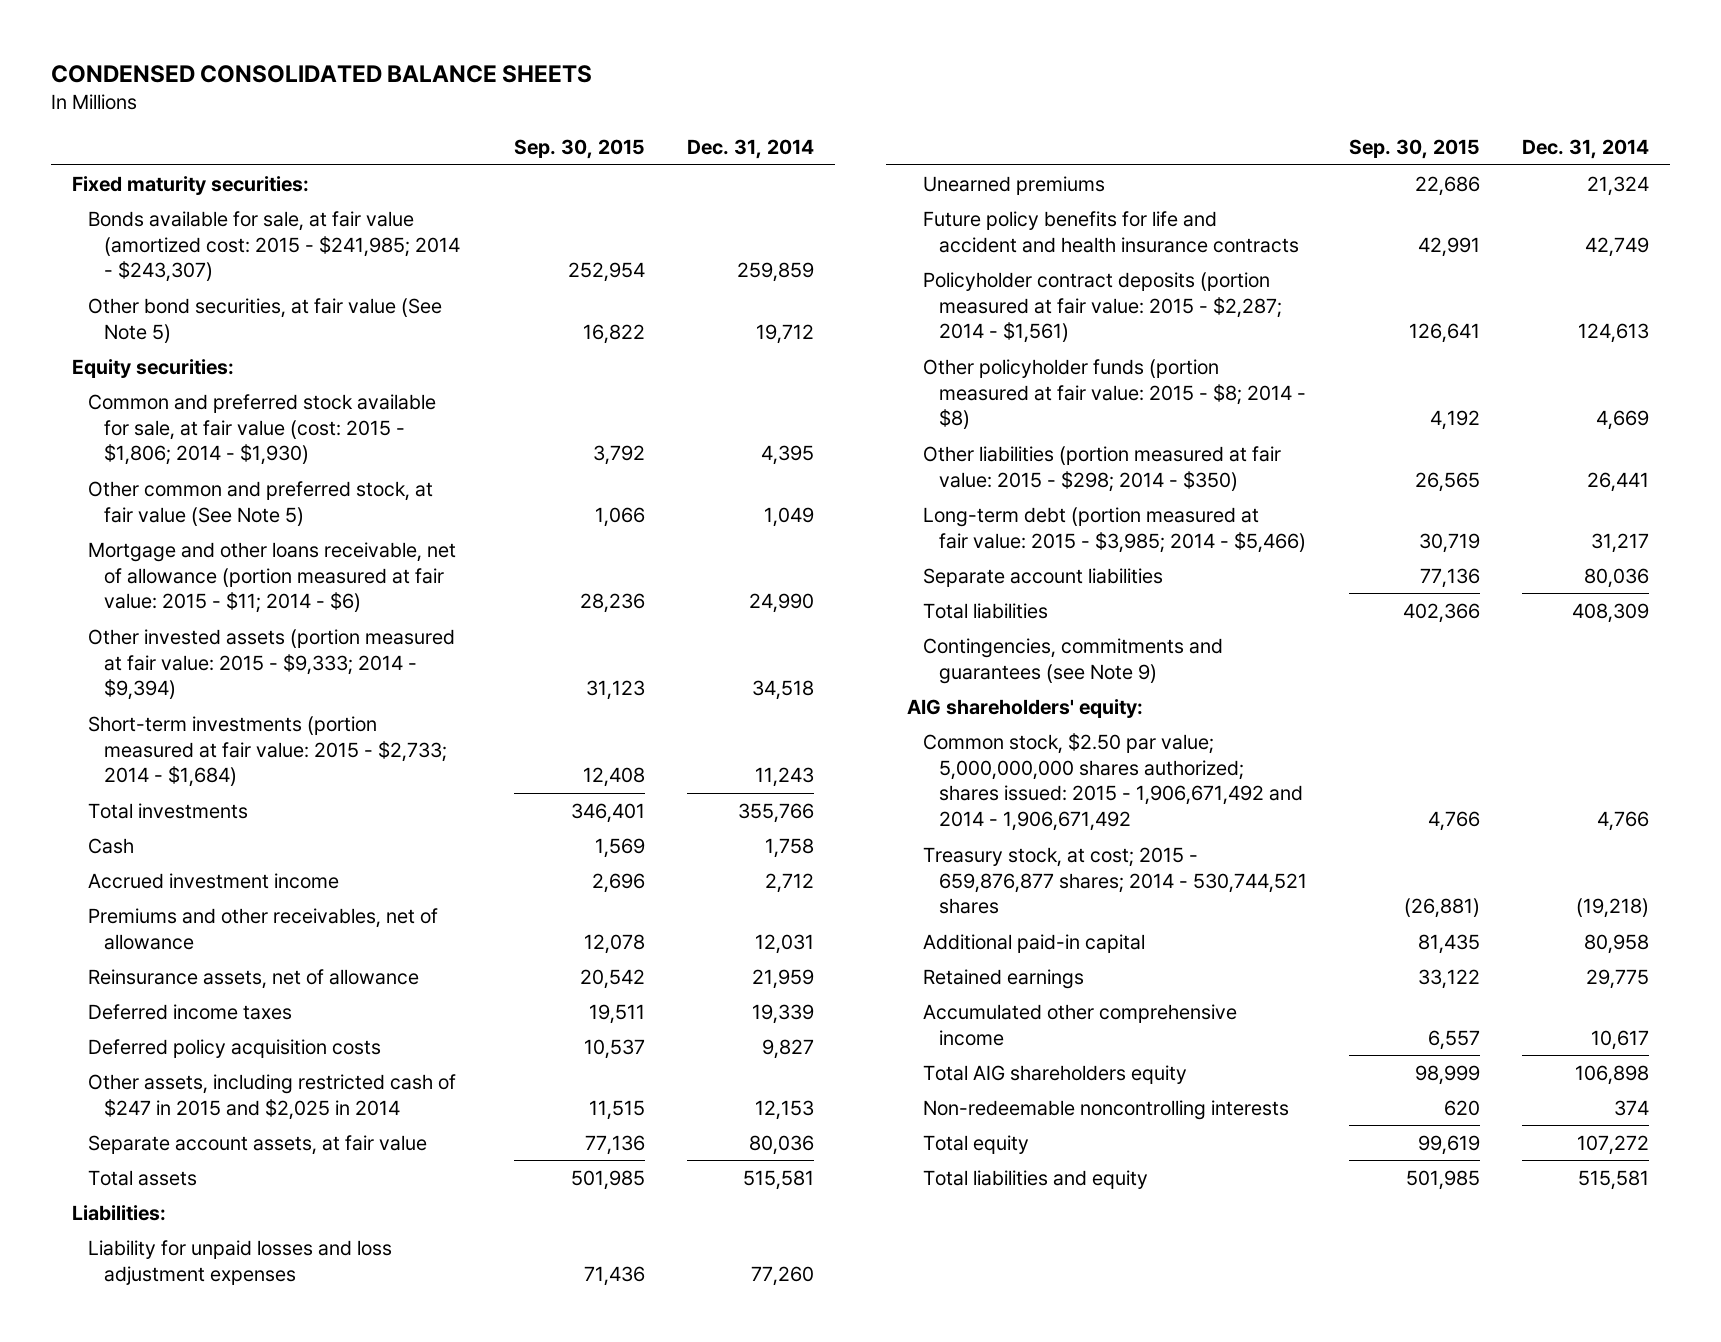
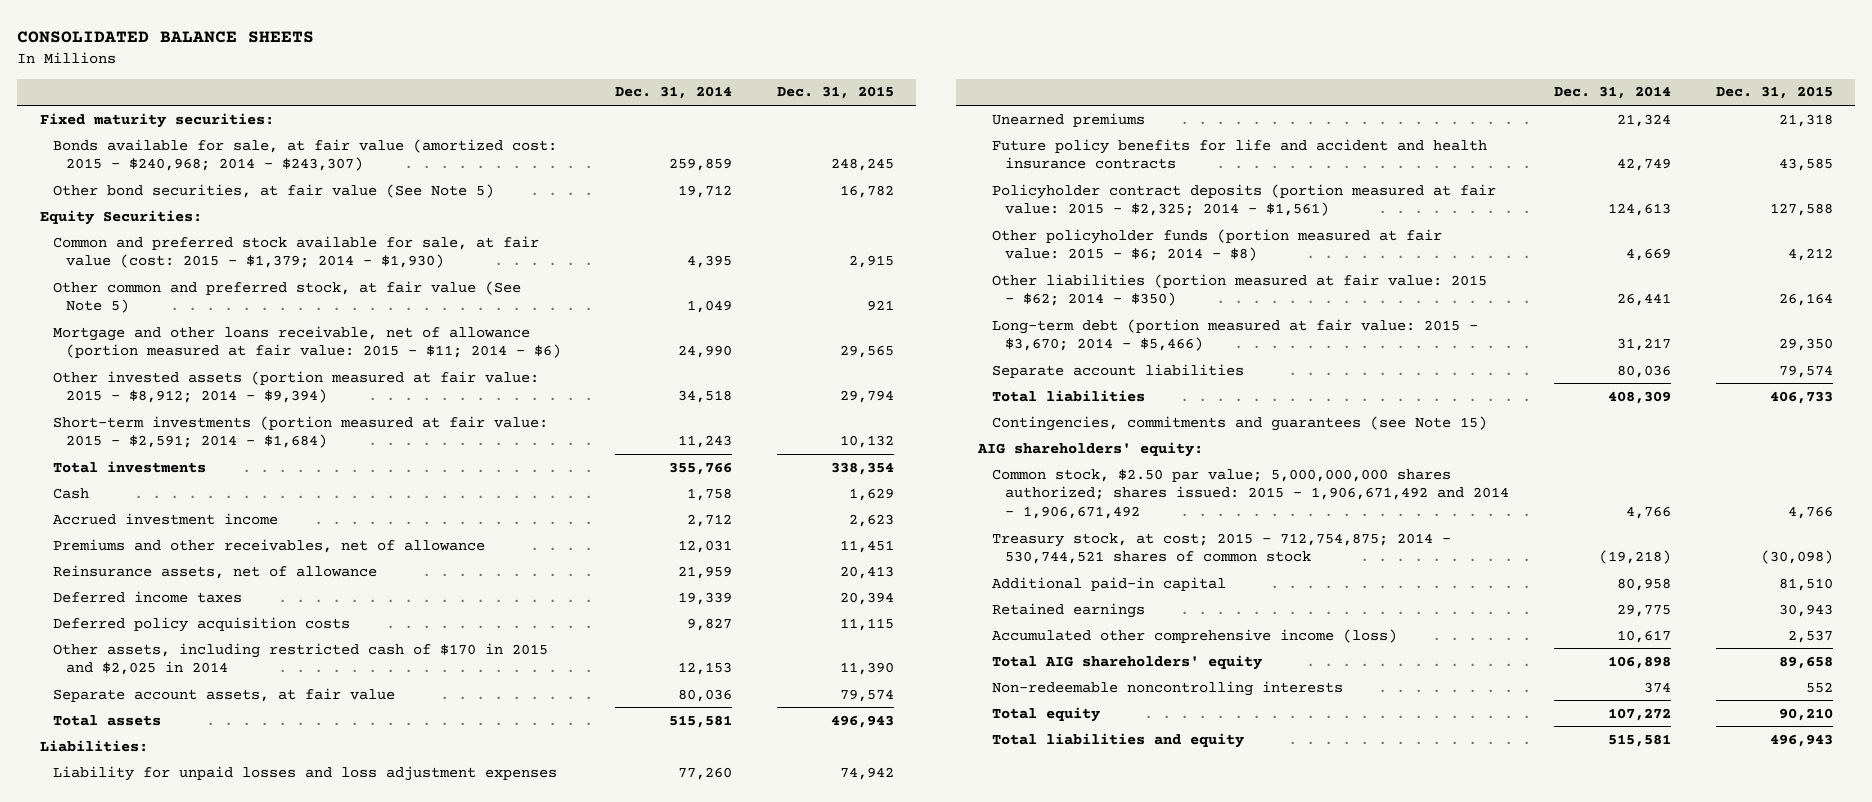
- CONDENSED CONSOLIDATED BALANCE SHEETS
+ CONSOLIDATED BALANCE SHEETS
- | Sep. 30, 2015 | Dec. 31, 2014
+ | Dec. 31, 2014 | Dec. 31, 2015
- Bonds available for sale, at fair value (amortized cost: 2015 - $241,985; 2014 - $243,307) | 252,954 | 259,859
+ Bonds available for sale, at fair value (amortized cost: 2015 - $240,968; 2014 - $243,307) | 259,859 | 248,245
- Equity securities:
- Common and preferred stock available for sale, at fair value (cost: 2015 - $1,806; 2014 - $1,930) | 3,792 | 4,395
+ Equity Securities:
+ Common and preferred stock available for sale, at fair value (cost: 2015 - $1,379; 2014 - $1,930) | 4,395 | 2,915
- Other invested assets (portion measured at fair value: 2015 - $9,333; 2014 - $9,394) | 31,123 | 34,518
- Short-term investments (portion measured at fair value: 2015 - $2,733; 2014 - $1,684) | 12,408 | 11,243
+ Other invested assets (portion measured at fair value: 2015 - $8,912; 2014 - $9,394) | 34,518 | 29,794
+ Short-term investments (portion measured at fair value: 2015 - $2,591; 2014 - $1,684) | 11,243 | 10,132
- Other assets, including restricted cash of $247 in 2015 and $2,025 in 2014 | 11,515 | 12,153
+ Other assets, including restricted cash of $170 in 2015 and $2,025 in 2014 | 12,153 | 11,390
- Policyholder contract deposits (portion measured at fair value: 2015 - $2,287; 2014 - $1,561) | 126,641 | 124,613
- Other policyholder funds (portion measured at fair value: 2015 - $8; 2014 - $8) | 4,192 | 4,669
- Other liabilities (portion measured at fair value: 2015 - $298; 2014 - $350) | 26,565 | 26,441
- Long-term debt (portion measured at fair value: 2015 - $3,985; 2014 - $5,466) | 30,719 | 31,217
+ Policyholder contract deposits (portion measured at fair value: 2015 - $2,325; 2014 - $1,561) | 124,613 | 127,588
+ Other policyholder funds (portion measured at fair value: 2015 - $6; 2014 - $8) | 4,669 | 4,212
+ Other liabilities (portion measured at fair value: 2015 - $62; 2014 - $350) | 26,441 | 26,164
+ Long-term debt (portion measured at fair value: 2015 - $3,670; 2014 - $5,466) | 31,217 | 29,350
- Contingencies, commitments and guarantees (see Note 9)
+ Contingencies, commitments and guarantees (see Note 15)
- Treasury stock, at cost; 2015 - 659,876,877 shares; 2014 - 530,744,521 shares | (26,881) | (19,218)
+ Treasury stock, at cost; 2015 - 712,754,875; 2014 - 530,744,521 shares of common stock | (19,218) | (30,098)
- Accumulated other comprehensive income | 6,557 | 10,617
- Total AIG shareholders equity | 98,999 | 106,898
+ Accumulated other comprehensive income (loss) | 10,617 | 2,537
+ Total AIG shareholders' equity | 106,898 | 89,658

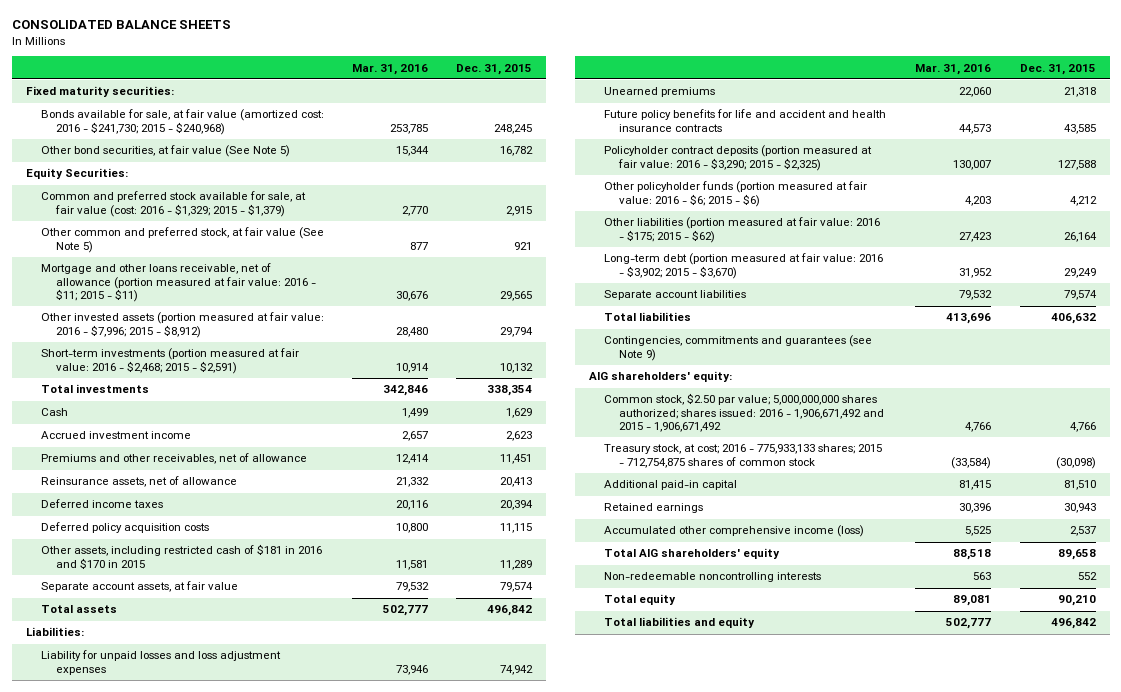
- | Dec. 31, 2014 | Dec. 31, 2015
+ | Mar. 31, 2016 | Dec. 31, 2015
- Bonds available for sale, at fair value (amortized cost: 2015 - $240,968; 2014 - $243,307) | 259,859 | 248,245
+ Bonds available for sale, at fair value (amortized cost: 2016 - $241,730; 2015 - $240,968) | 253,785 | 248,245
- Common and preferred stock available for sale, at fair value (cost: 2015 - $1,379; 2014 - $1,930) | 4,395 | 2,915
+ Common and preferred stock available for sale, at fair value (cost: 2016 - $1,329; 2015 - $1,379) | 2,770 | 2,915
- Mortgage and other loans receivable, net of allowance (portion measured at fair value: 2015 - $11; 2014 - $6) | 24,990 | 29,565
- Other invested assets (portion measured at fair value: 2015 - $8,912; 2014 - $9,394) | 34,518 | 29,794
- Short-term investments (portion measured at fair value: 2015 - $2,591; 2014 - $1,684) | 11,243 | 10,132
+ Mortgage and other loans receivable, net of allowance (portion measured at fair value: 2016 - $11; 2015 - $11) | 30,676 | 29,565
+ Other invested assets (portion measured at fair value: 2016 - $7,996; 2015 - $8,912) | 28,480 | 29,794
+ Short-term investments (portion measured at fair value: 2016 - $2,468; 2015 - $2,591) | 10,914 | 10,132
- Other assets, including restricted cash of $170 in 2015 and $2,025 in 2014 | 12,153 | 11,390
+ Other assets, including restricted cash of $181 in 2016 and $170 in 2015 | 11,581 | 11,289
- Total assets | 515,581 | 496,943
+ Total assets | 502,777 | 496,842
- Policyholder contract deposits (portion measured at fair value: 2015 - $2,325; 2014 - $1,561) | 124,613 | 127,588
- Other policyholder funds (portion measured at fair value: 2015 - $6; 2014 - $8) | 4,669 | 4,212
- Other liabilities (portion measured at fair value: 2015 - $62; 2014 - $350) | 26,441 | 26,164
- Long-term debt (portion measured at fair value: 2015 - $3,670; 2014 - $5,466) | 31,217 | 29,350
+ Policyholder contract deposits (portion measured at fair value: 2016 - $3,290; 2015 - $2,325) | 130,007 | 127,588
+ Other policyholder funds (portion measured at fair value: 2016 - $6; 2015 - $6) | 4,203 | 4,212
+ Other liabilities (portion measured at fair value: 2016 - $175; 2015 - $62) | 27,423 | 26,164
+ Long-term debt (portion measured at fair value: 2016 - $3,902; 2015 - $3,670) | 31,952 | 29,249
- Total liabilities | 408,309 | 406,733
- Contingencies, commitments and guarantees (see Note 15)
+ Total liabilities | 413,696 | 406,632
+ Contingencies, commitments and guarantees (see Note 9)
- Common stock, $2.50 par value; 5,000,000,000 shares authorized; shares issued: 2015 - 1,906,671,492 and 2014 - 1,906,671,492 | 4,766 | 4,766
- Treasury stock, at cost; 2015 - 712,754,875; 2014 - 530,744,521 shares of common stock | (19,218) | (30,098)
+ Common stock, $2.50 par value; 5,000,000,000 shares authorized; shares issued: 2016 - 1,906,671,492 and 2015 - 1,906,671,492 | 4,766 | 4,766
+ Treasury stock, at cost; 2016 - 775,933,133 shares; 2015 - 712,754,875 shares of common stock | (33,584) | (30,098)
- Total liabilities and equity | 515,581 | 496,943
+ Total liabilities and equity | 502,777 | 496,842

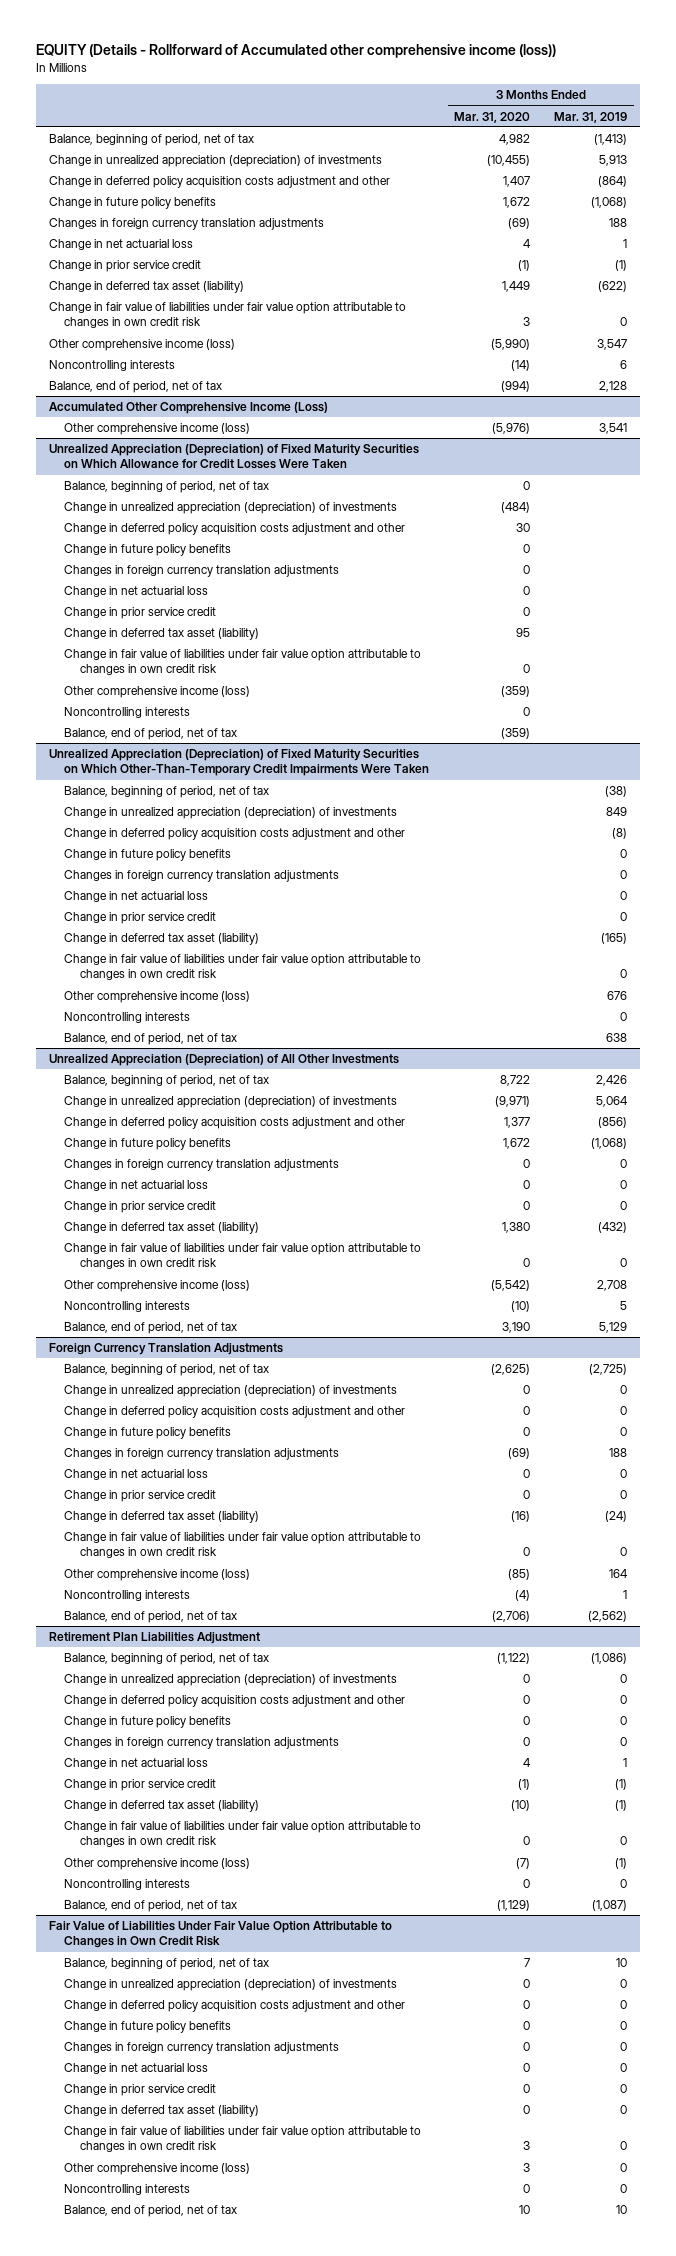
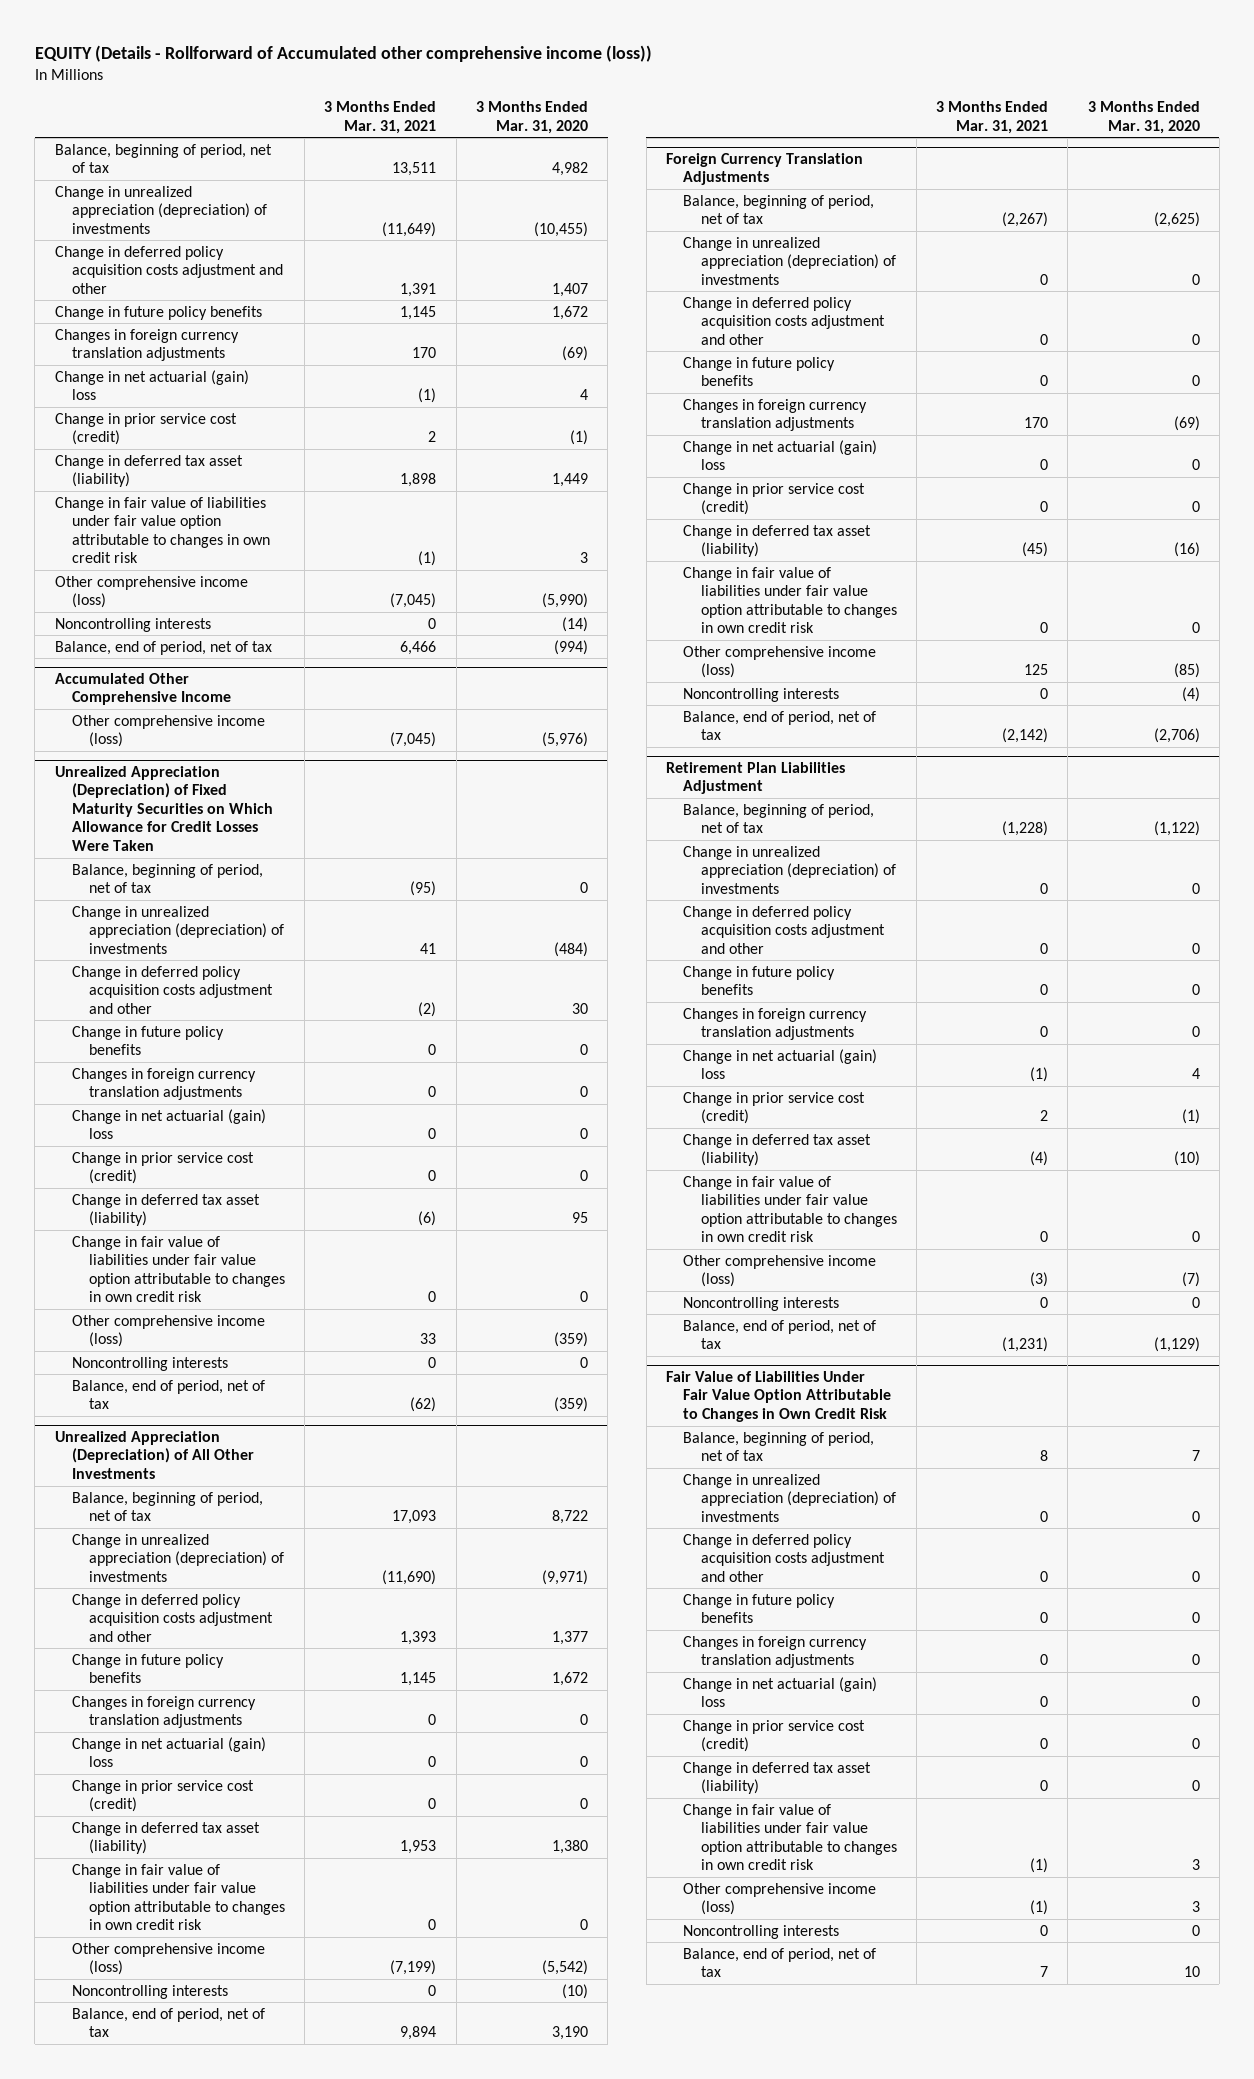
- | 3 Months Ended Mar. 31, 2020 | 3 Months Ended Mar. 31, 2019
+ | 3 Months Ended Mar. 31, 2021 | 3 Months Ended Mar. 31, 2020
- Change in net actuarial loss | 4 | 1
- Change in prior service credit | (1) | (1)
+ Change in net actuarial (gain) loss | (1) | 4
+ Change in prior service cost (credit) | 2 | (1)
- Accumulated Other Comprehensive Income (Loss)
+ Accumulated Other Comprehensive Income
@ Unrealized Appreciation (Depreciation) of Fixed Maturity Securities on Which Allowance for Credit Losses Were Taken
- Change in net actuarial loss | 0 |
- Change in prior service credit | 0 |
+ Change in net actuarial (gain) loss | 0 | 0
+ Change in prior service cost (credit) | 0 | 0
- Unrealized Appreciation (Depreciation) of Fixed Maturity Securities on Which Other-Than-Temporary Credit Impairments Were Taken
- Balance, beginning of period, net of tax | | (38)
- Change in unrealized appreciation (depreciation) of investments | | 849
- Change in deferred policy acquisition costs adjustment and other | | (8)
- Change in future policy benefits | | 0
- Changes in foreign currency translation adjustments | | 0
- Change in net actuarial loss | | 0
- Change in prior service credit | | 0
- Change in deferred tax asset (liability) | | (165)
- Change in fair value of liabilities under fair value option attributable to changes in own credit risk | | 0
- Other comprehensive income (loss) | | 676
- Noncontrolling interests | | 0
- Balance, end of period, net of tax | | 638
@ Unrealized Appreciation (Depreciation) of All Other Investments
- Change in net actuarial loss | 0 | 0
- Change in prior service credit | 0 | 0
+ Change in net actuarial (gain) loss | 0 | 0
+ Change in prior service cost (credit) | 0 | 0
@ Foreign Currency Translation Adjustments
- Change in net actuarial loss | 0 | 0
- Change in prior service credit | 0 | 0
+ Change in net actuarial (gain) loss | 0 | 0
+ Change in prior service cost (credit) | 0 | 0
@ Retirement Plan Liabilities Adjustment
- Change in net actuarial loss | 4 | 1
- Change in prior service credit | (1) | (1)
+ Change in net actuarial (gain) loss | (1) | 4
+ Change in prior service cost (credit) | 2 | (1)
@ Fair Value of Liabilities Under Fair Value Option Attributable to Changes in Own Credit Risk
- Change in net actuarial loss | 0 | 0
- Change in prior service credit | 0 | 0
+ Change in net actuarial (gain) loss | 0 | 0
+ Change in prior service cost (credit) | 0 | 0

